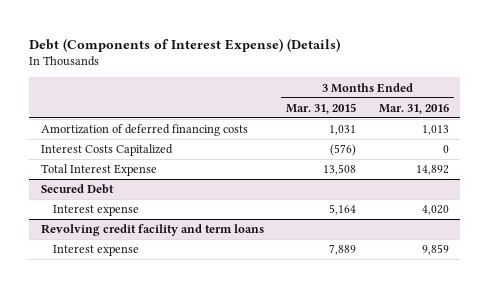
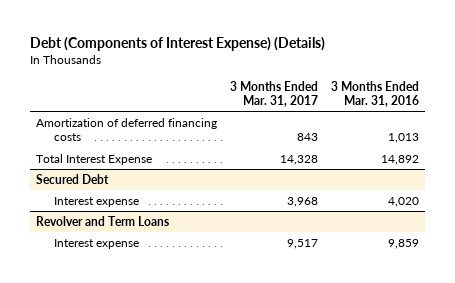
- | 3 Months Ended Mar. 31, 2015 | 3 Months Ended Mar. 31, 2016
+ | 3 Months Ended Mar. 31, 2017 | 3 Months Ended Mar. 31, 2016
- Interest Costs Capitalized | (576) | 0
- Revolving credit facility and term loans
+ Revolver and Term Loans

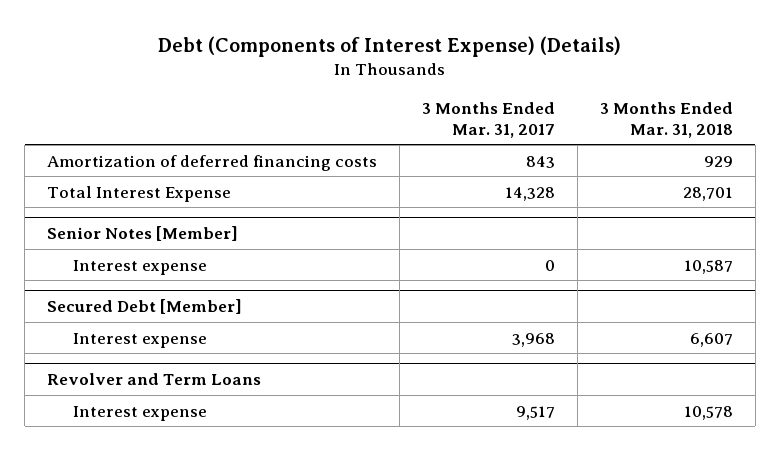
- | 3 Months Ended Mar. 31, 2017 | 3 Months Ended Mar. 31, 2016
+ | 3 Months Ended Mar. 31, 2017 | 3 Months Ended Mar. 31, 2018
- Secured Debt
+ Senior Notes [Member]
+ Interest expense | 0 | 10,587
+ Secured Debt [Member]

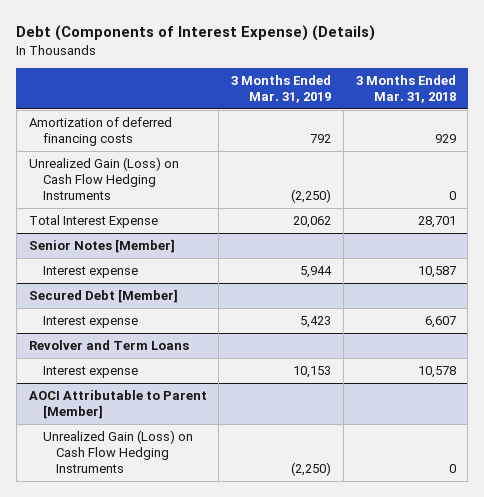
- | 3 Months Ended Mar. 31, 2017 | 3 Months Ended Mar. 31, 2018
+ | 3 Months Ended Mar. 31, 2019 | 3 Months Ended Mar. 31, 2018
+ Unrealized Gain (Loss) on Cash Flow Hedging Instruments | (2,250) | 0
+ AOCI Attributable to Parent [Member]
+ Unrealized Gain (Loss) on Cash Flow Hedging Instruments | (2,250) | 0

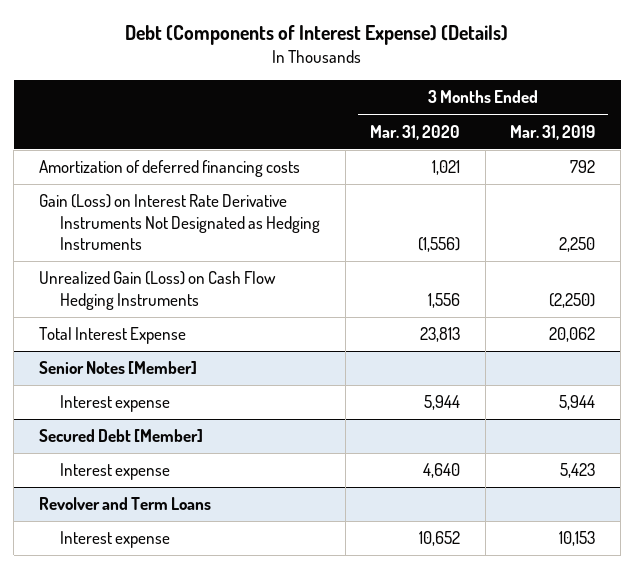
- | 3 Months Ended Mar. 31, 2019 | 3 Months Ended Mar. 31, 2018
+ | 3 Months Ended Mar. 31, 2020 | 3 Months Ended Mar. 31, 2019
+ Gain (Loss) on Interest Rate Derivative Instruments Not Designated as Hedging Instruments | (1,556) | 2,250
- AOCI Attributable to Parent [Member]
- Unrealized Gain (Loss) on Cash Flow Hedging Instruments | (2,250) | 0

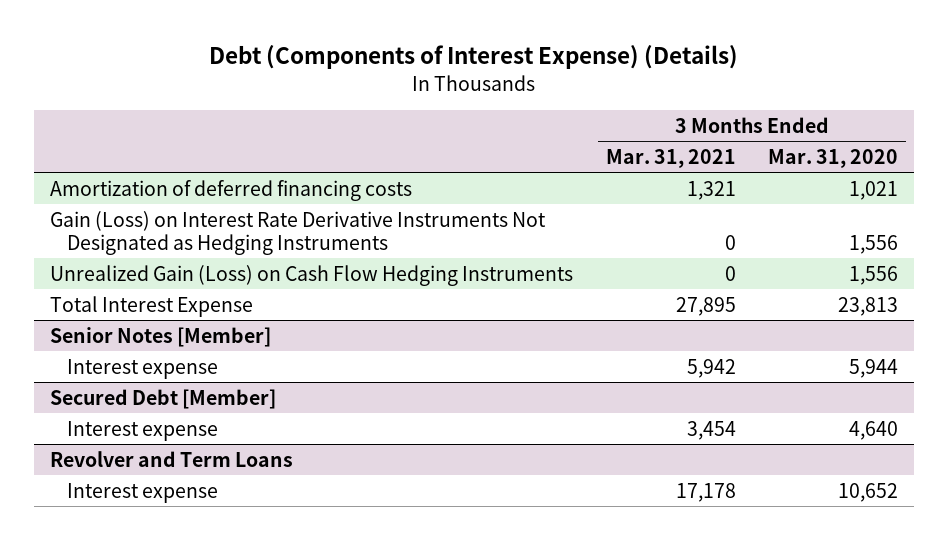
- | 3 Months Ended Mar. 31, 2020 | 3 Months Ended Mar. 31, 2019
+ | 3 Months Ended Mar. 31, 2021 | 3 Months Ended Mar. 31, 2020
- Gain (Loss) on Interest Rate Derivative Instruments Not Designated as Hedging Instruments | (1,556) | 2,250
+ Gain (Loss) on Interest Rate Derivative Instruments Not Designated as Hedging Instruments | 0 | 1,556

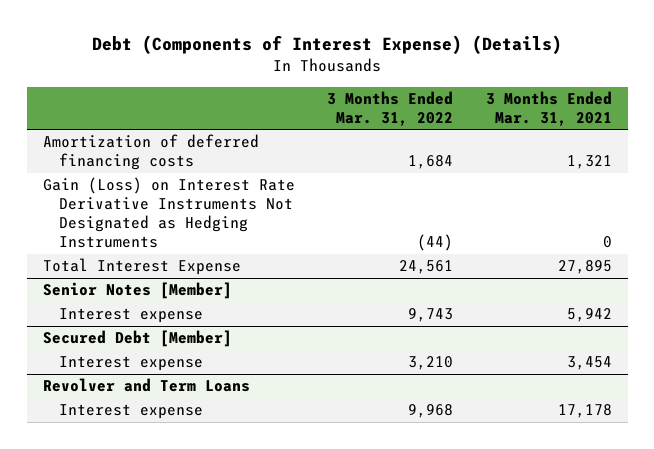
- | 3 Months Ended Mar. 31, 2021 | 3 Months Ended Mar. 31, 2020
+ | 3 Months Ended Mar. 31, 2022 | 3 Months Ended Mar. 31, 2021
- Unrealized Gain (Loss) on Cash Flow Hedging Instruments | 0 | 1,556

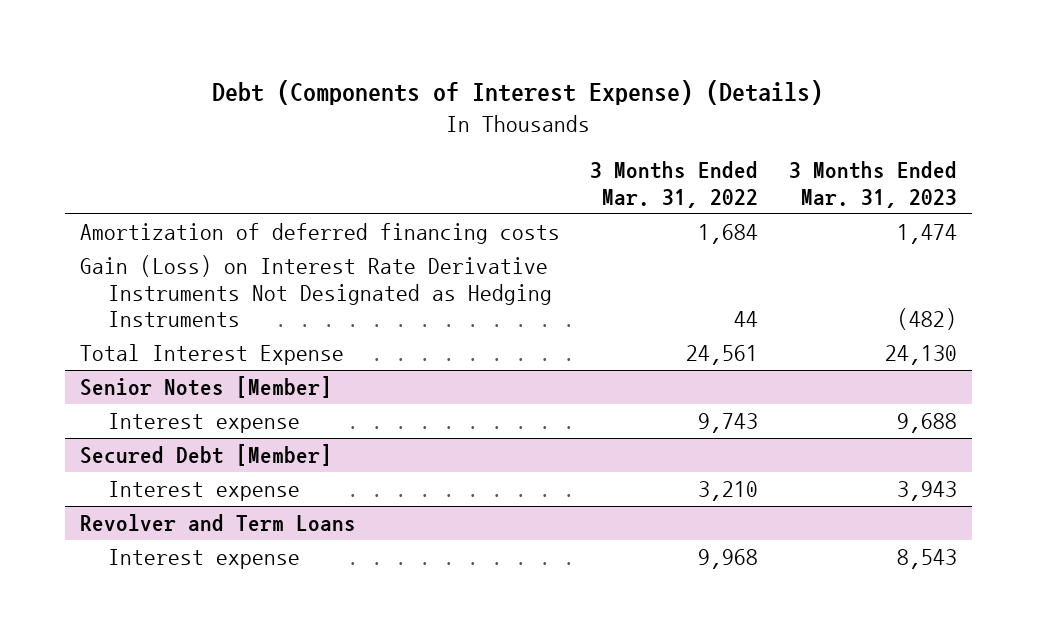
- | 3 Months Ended Mar. 31, 2022 | 3 Months Ended Mar. 31, 2021
+ | 3 Months Ended Mar. 31, 2022 | 3 Months Ended Mar. 31, 2023
- Gain (Loss) on Interest Rate Derivative Instruments Not Designated as Hedging Instruments | (44) | 0
+ Gain (Loss) on Interest Rate Derivative Instruments Not Designated as Hedging Instruments | 44 | (482)

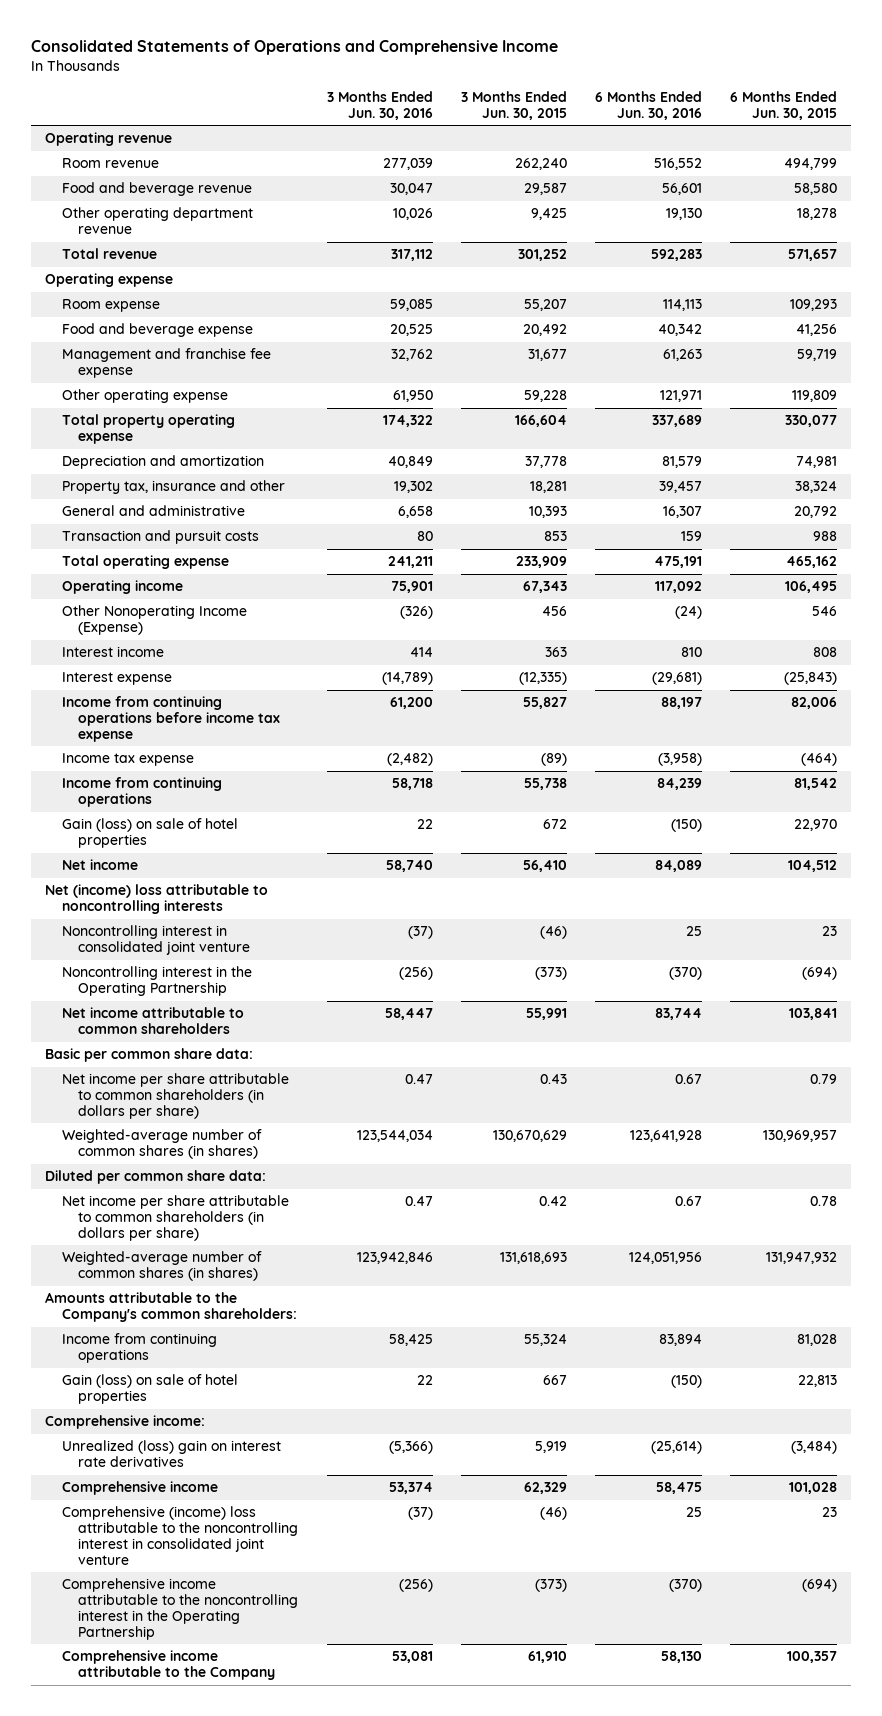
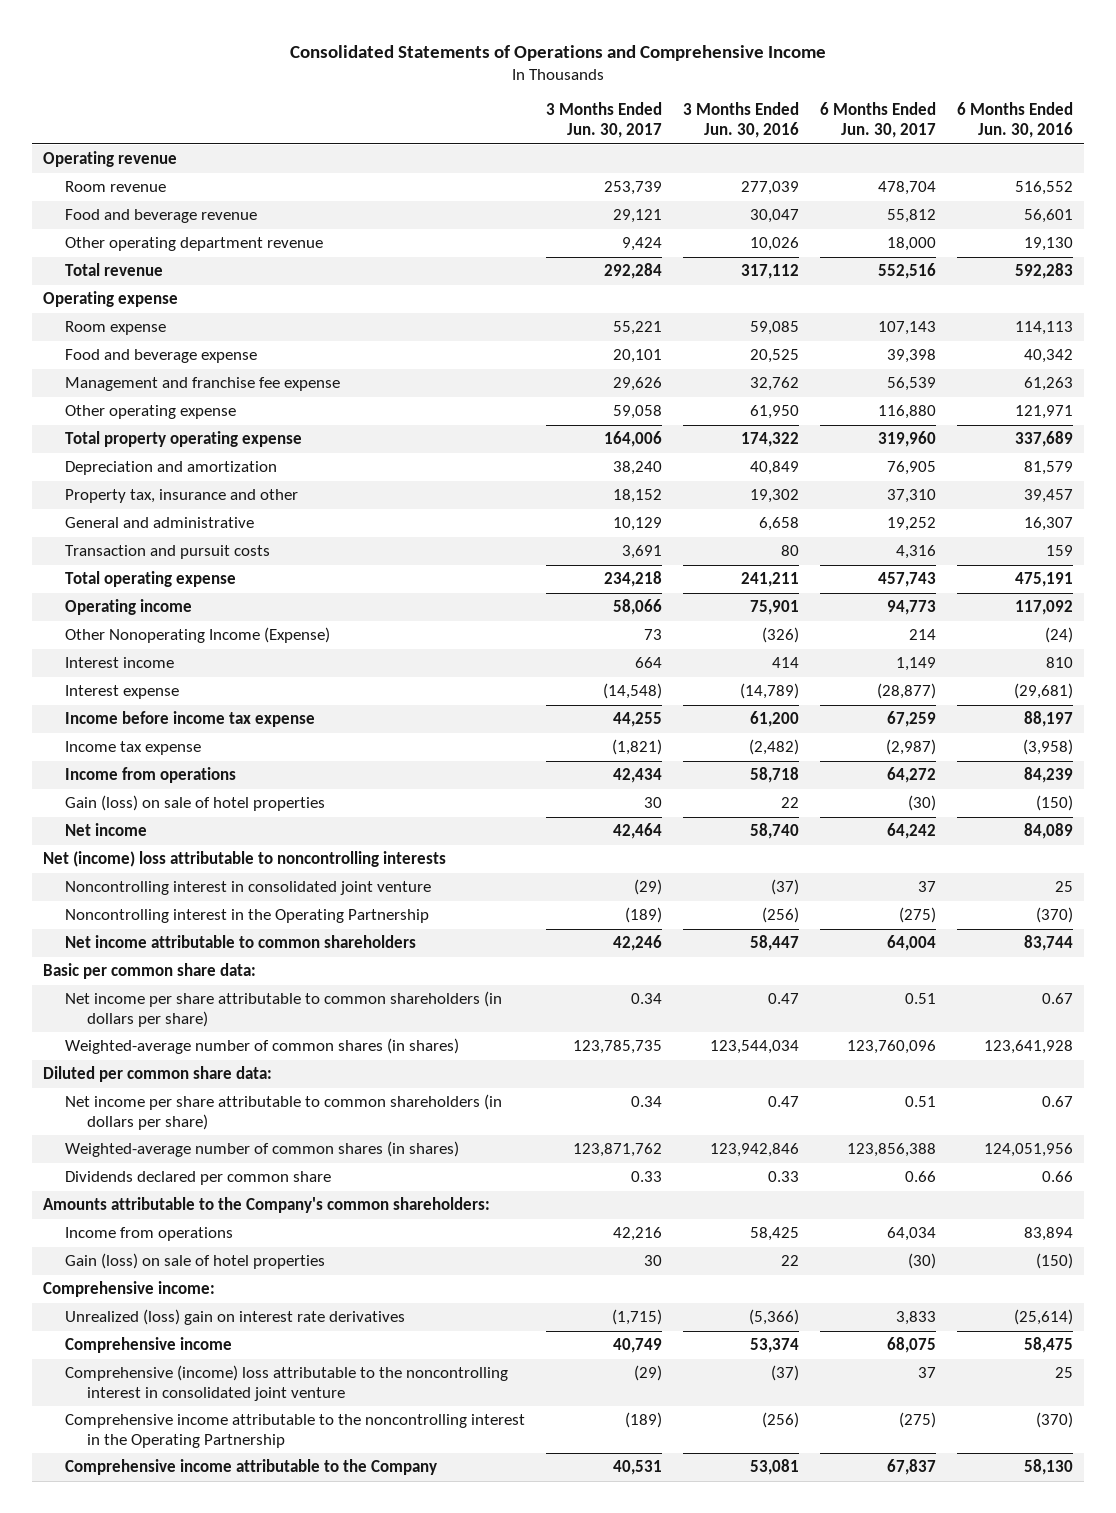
- | 3 Months Ended Jun. 30, 2016 | 3 Months Ended Jun. 30, 2015 | 6 Months Ended Jun. 30, 2016 | 6 Months Ended Jun. 30, 2015
+ | 3 Months Ended Jun. 30, 2017 | 3 Months Ended Jun. 30, 2016 | 6 Months Ended Jun. 30, 2017 | 6 Months Ended Jun. 30, 2016
- Income from continuing operations before income tax expense | 61,200 | 55,827 | 88,197 | 82,006
+ Income before income tax expense | 44,255 | 61,200 | 67,259 | 88,197
- Income from continuing operations | 58,718 | 55,738 | 84,239 | 81,542
+ Income from operations | 42,434 | 58,718 | 64,272 | 84,239
+ Dividends declared per common share | 0.33 | 0.33 | 0.66 | 0.66
- Income from continuing operations | 58,425 | 55,324 | 83,894 | 81,028
+ Income from operations | 42,216 | 58,425 | 64,034 | 83,894

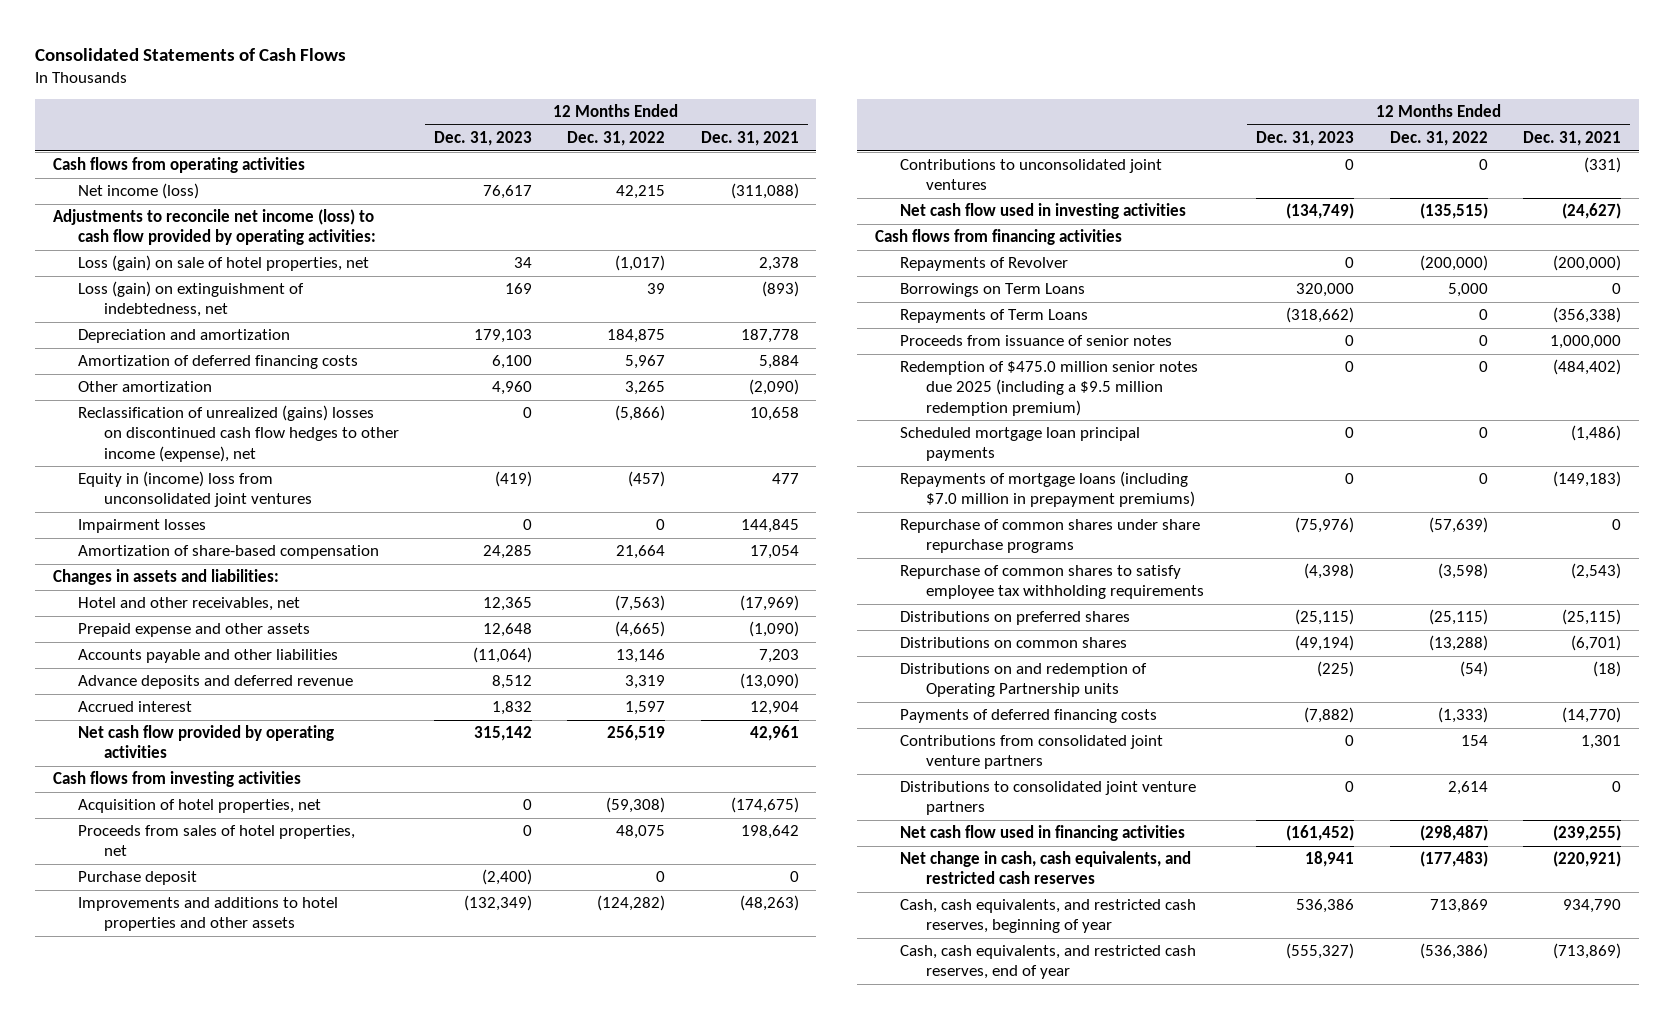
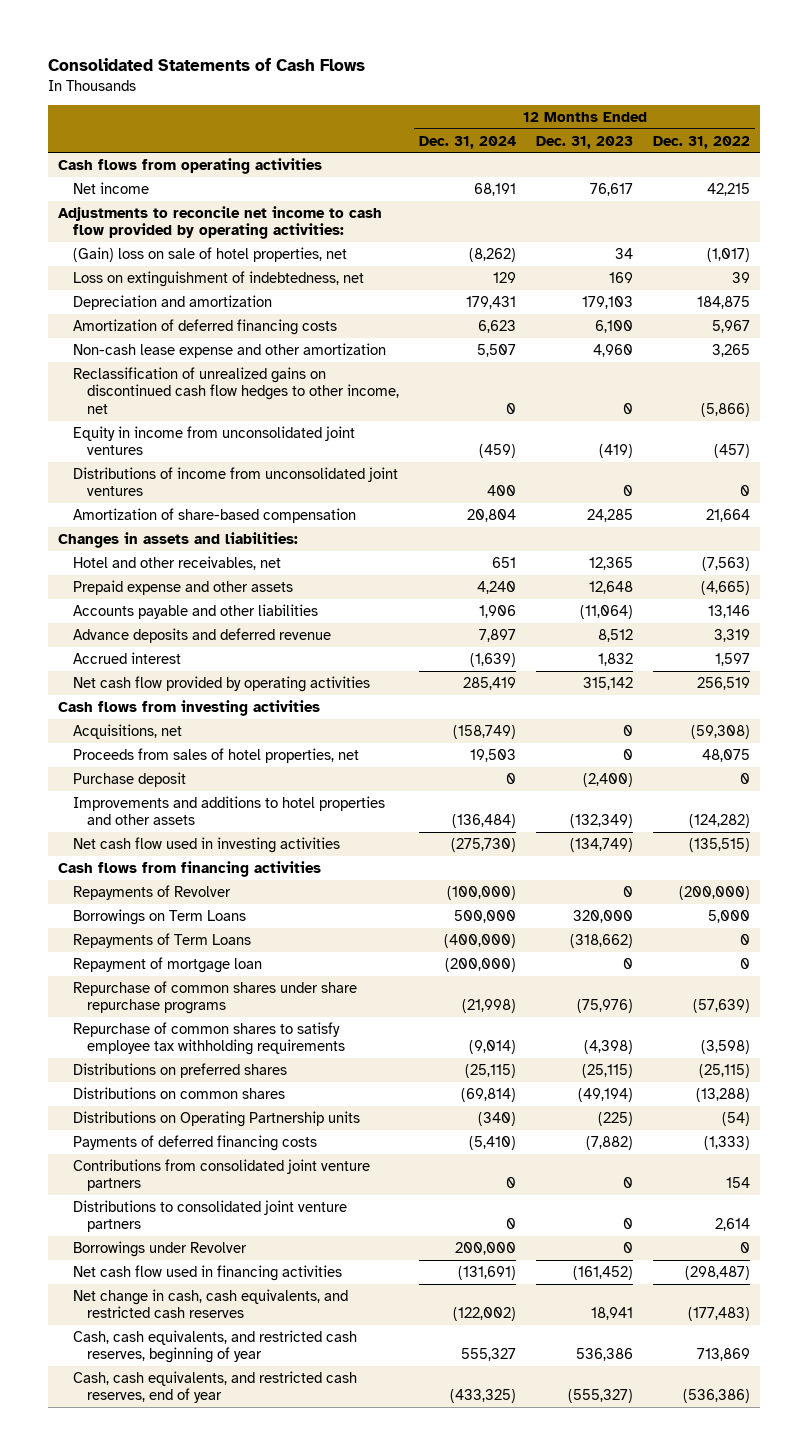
- | 12 Months Ended Dec. 31, 2023 | 12 Months Ended Dec. 31, 2022 | 12 Months Ended Dec. 31, 2021
+ | 12 Months Ended Dec. 31, 2024 | 12 Months Ended Dec. 31, 2023 | 12 Months Ended Dec. 31, 2022
- Net income (loss) | 76,617 | 42,215 | (311,088)
- Adjustments to reconcile net income (loss) to cash flow provided by operating activities:
- Loss (gain) on sale of hotel properties, net | 34 | (1,017) | 2,378
- Loss (gain) on extinguishment of indebtedness, net | 169 | 39 | (893)
+ Net income | 68,191 | 76,617 | 42,215
+ Adjustments to reconcile net income to cash flow provided by operating activities:
+ (Gain) loss on sale of hotel properties, net | (8,262) | 34 | (1,017)
+ Loss on extinguishment of indebtedness, net | 129 | 169 | 39
- Other amortization | 4,960 | 3,265 | (2,090)
- Reclassification of unrealized (gains) losses on discontinued cash flow hedges to other income (expense), net | 0 | (5,866) | 10,658
- Equity in (income) loss from unconsolidated joint ventures | (419) | (457) | 477
- Impairment losses | 0 | 0 | 144,845
+ Non-cash lease expense and other amortization | 5,507 | 4,960 | 3,265
+ Reclassification of unrealized gains on discontinued cash flow hedges to other income, net | 0 | 0 | (5,866)
+ Equity in income from unconsolidated joint ventures | (459) | (419) | (457)
+ Distributions of income from unconsolidated joint ventures | 400 | 0 | 0
- Acquisition of hotel properties, net | 0 | (59,308) | (174,675)
+ Acquisitions, net | (158,749) | 0 | (59,308)
- Contributions to unconsolidated joint ventures | 0 | 0 | (331)
- Proceeds from issuance of senior notes | 0 | 0 | 1,000,000
- Redemption of $475.0 million senior notes due 2025 (including a $9.5 million redemption premium) | 0 | 0 | (484,402)
- Scheduled mortgage loan principal payments | 0 | 0 | (1,486)
- Repayments of mortgage loans (including $7.0 million in prepayment premiums) | 0 | 0 | (149,183)
+ Repayment of mortgage loan | (200,000) | 0 | 0
- Distributions on and redemption of Operating Partnership units | (225) | (54) | (18)
+ Distributions on Operating Partnership units | (340) | (225) | (54)
+ Borrowings under Revolver | 200,000 | 0 | 0

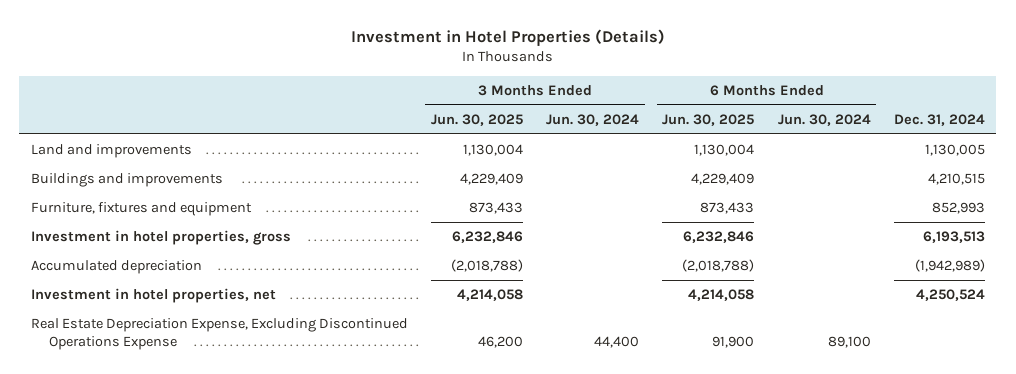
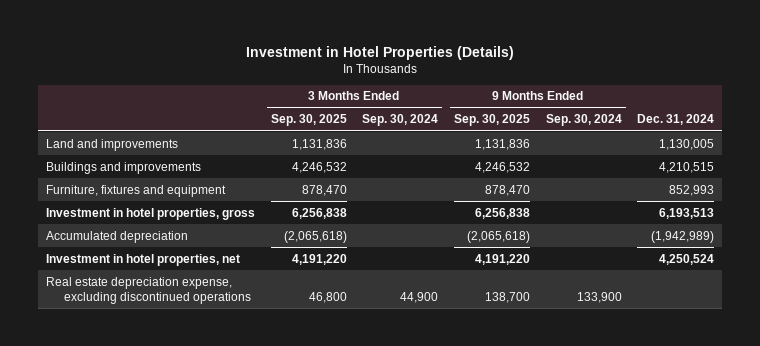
- | 3 Months Ended Jun. 30, 2025 | 3 Months Ended Jun. 30, 2024 | 6 Months Ended Jun. 30, 2025 | 6 Months Ended Jun. 30, 2024 | Dec. 31, 2024
+ | 3 Months Ended Sep. 30, 2025 | 3 Months Ended Sep. 30, 2024 | 9 Months Ended Sep. 30, 2025 | 9 Months Ended Sep. 30, 2024 | Dec. 31, 2024
- Real Estate Depreciation Expense, Excluding Discontinued Operations Expense | 46,200 | 44,400 | 91,900 | 89,100 |
+ Real estate depreciation expense, excluding discontinued operations | 46,800 | 44,900 | 138,700 | 133,900 |

